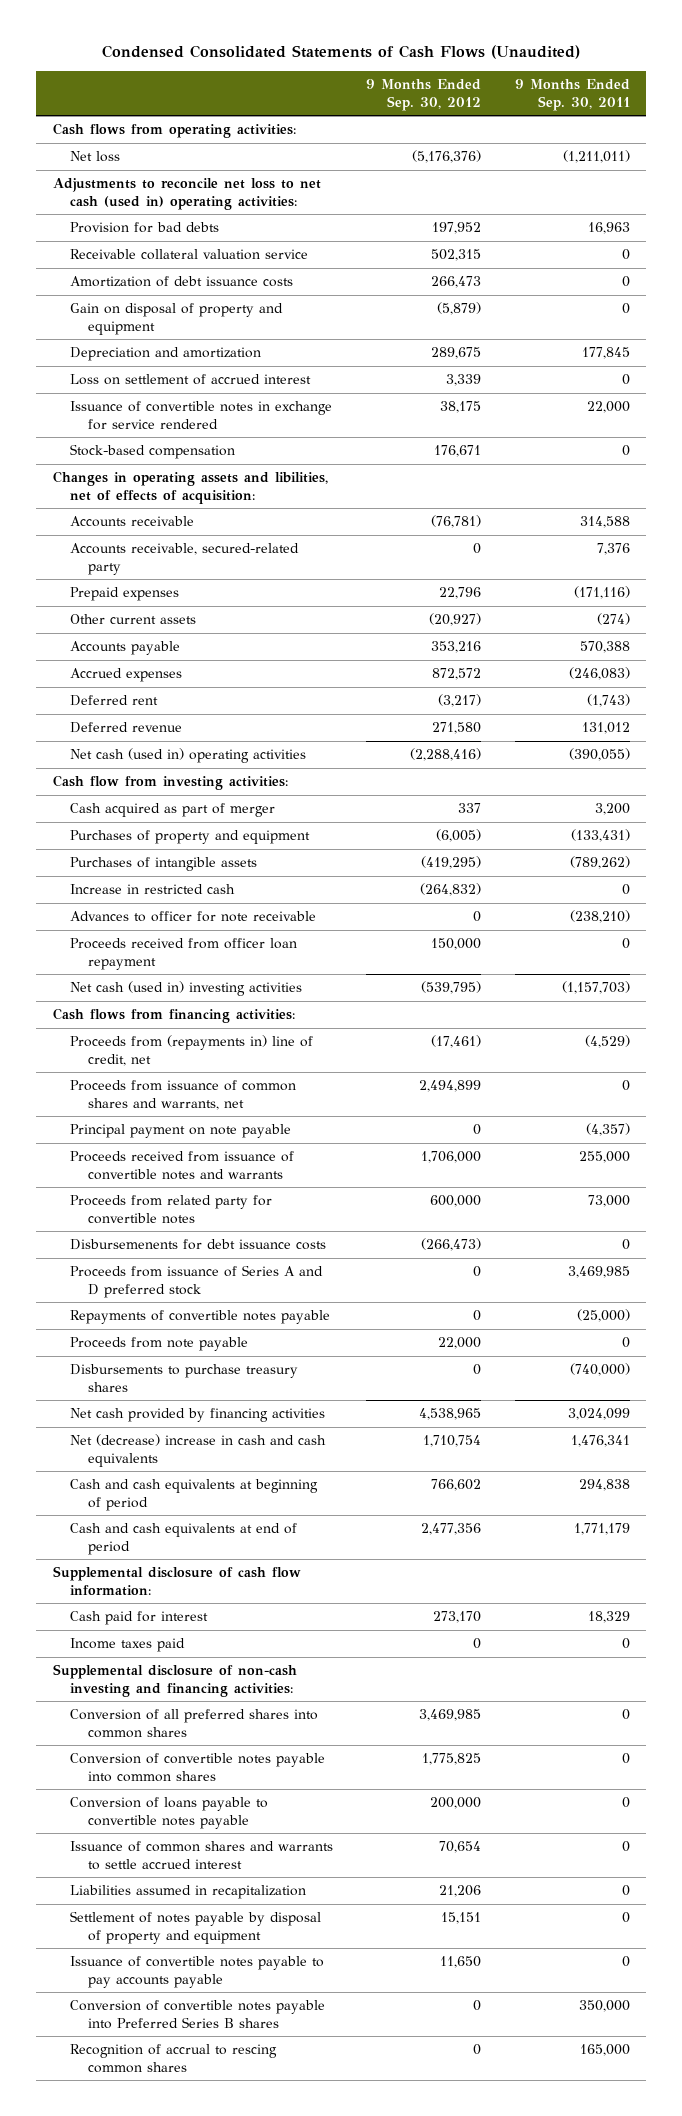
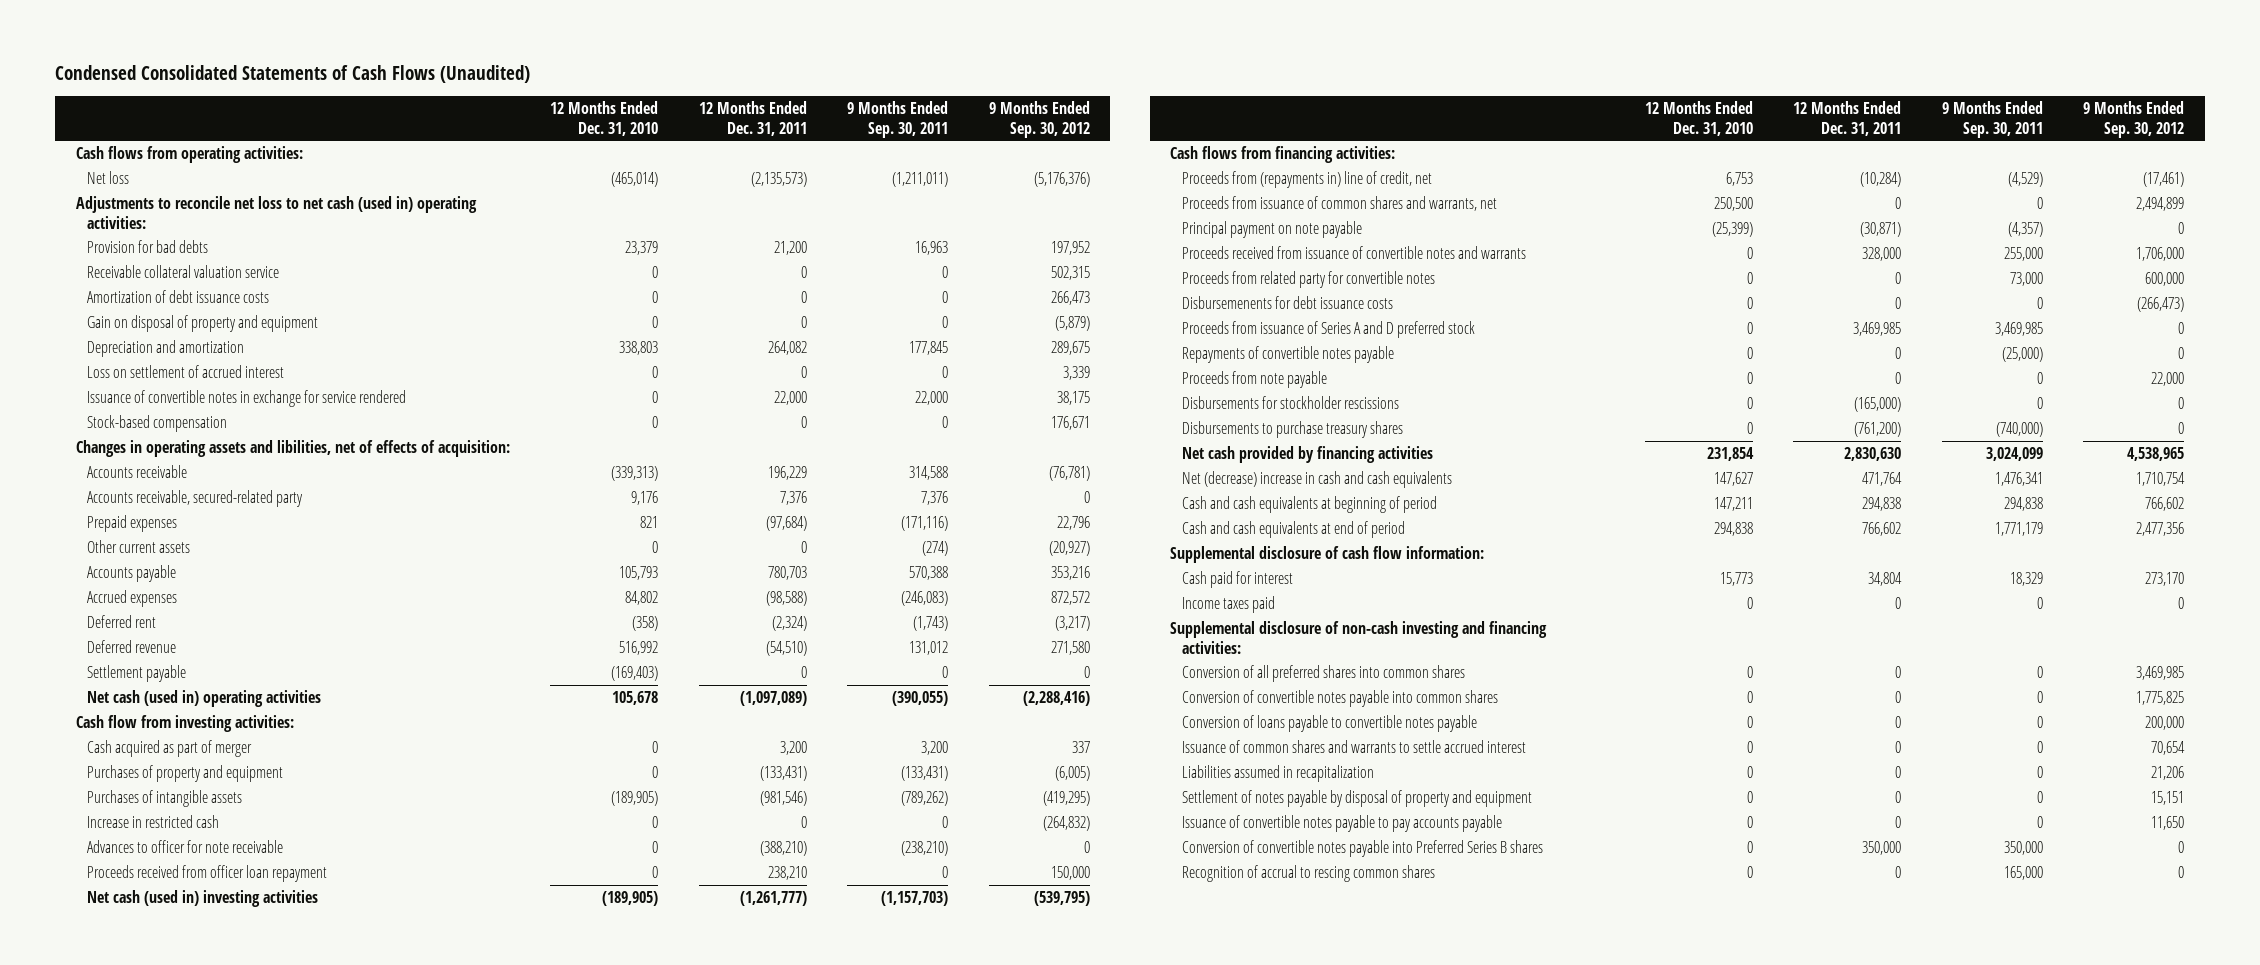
- | 9 Months Ended Sep. 30, 2012 | 9 Months Ended Sep. 30, 2011
+ | 12 Months Ended Dec. 31, 2010 | 12 Months Ended Dec. 31, 2011 | 9 Months Ended Sep. 30, 2011 | 9 Months Ended Sep. 30, 2012
+ Settlement payable | (169,403) | 0 | 0 | 0
+ Disbursements for stockholder rescissions | 0 | (165,000) | 0 | 0

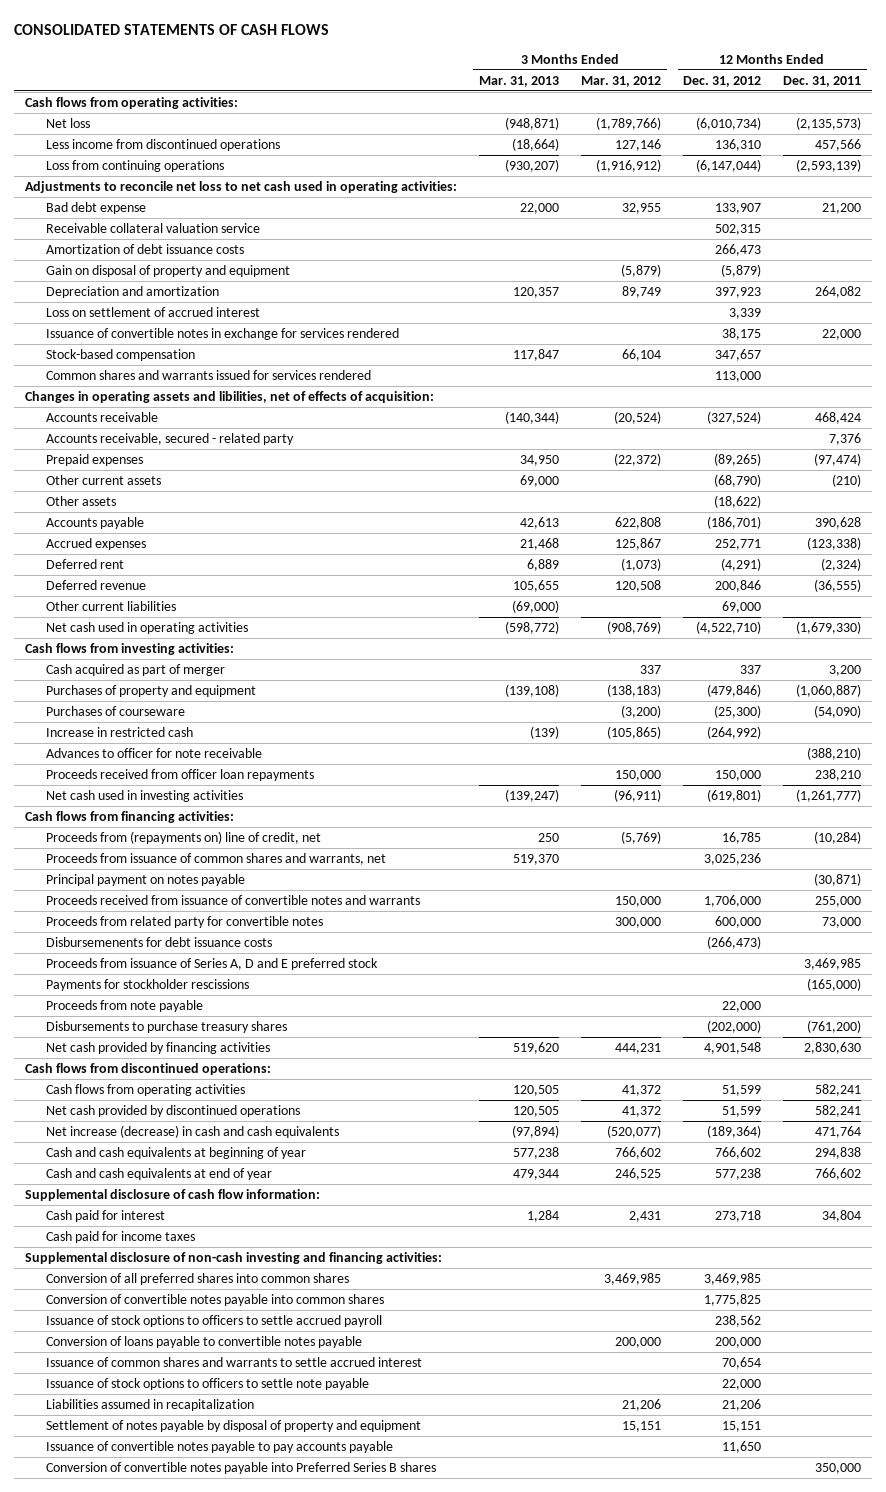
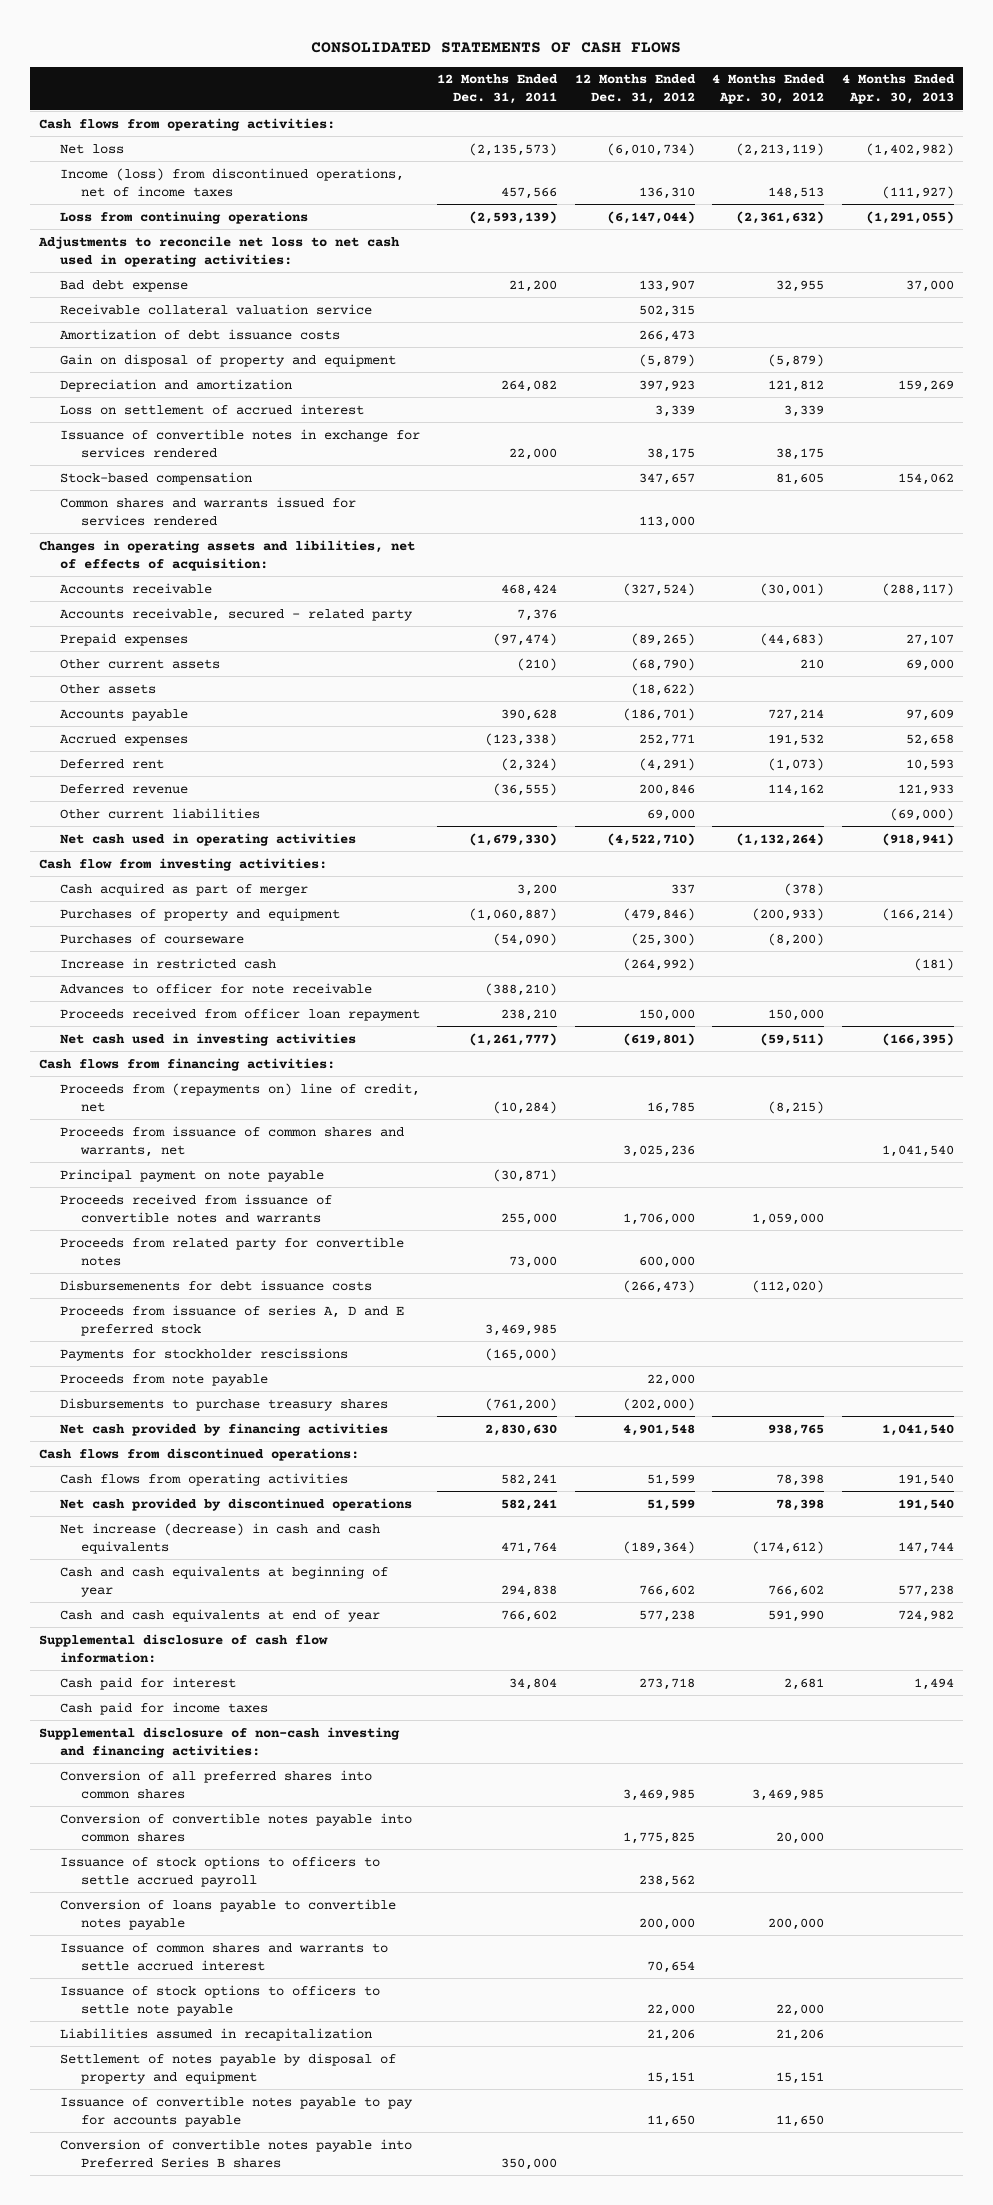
- | 3 Months Ended Mar. 31, 2013 | 3 Months Ended Mar. 31, 2012 | 12 Months Ended Dec. 31, 2012 | 12 Months Ended Dec. 31, 2011
+ | 12 Months Ended Dec. 31, 2011 | 12 Months Ended Dec. 31, 2012 | 4 Months Ended Apr. 30, 2012 | 4 Months Ended Apr. 30, 2013
- Less income from discontinued operations | (18,664) | 127,146 | 136,310 | 457,566
+ Income (loss) from discontinued operations, net of income taxes | 457,566 | 136,310 | 148,513 | (111,927)
- Cash flows from investing activities:
+ Cash flow from investing activities:
- Proceeds received from officer loan repayments | | 150,000 | 150,000 | 238,210
+ Proceeds received from officer loan repayment | 238,210 | 150,000 | 150,000 |
- Principal payment on notes payable | | | | (30,871)
+ Principal payment on note payable | (30,871) | | |
- Proceeds from issuance of Series A, D and E preferred stock | | | | 3,469,985
+ Proceeds from issuance of series A, D and E preferred stock | 3,469,985 | | |
- Issuance of convertible notes payable to pay accounts payable | | | 11,650 |
+ Issuance of convertible notes payable to pay for accounts payable | | 11,650 | 11,650 |

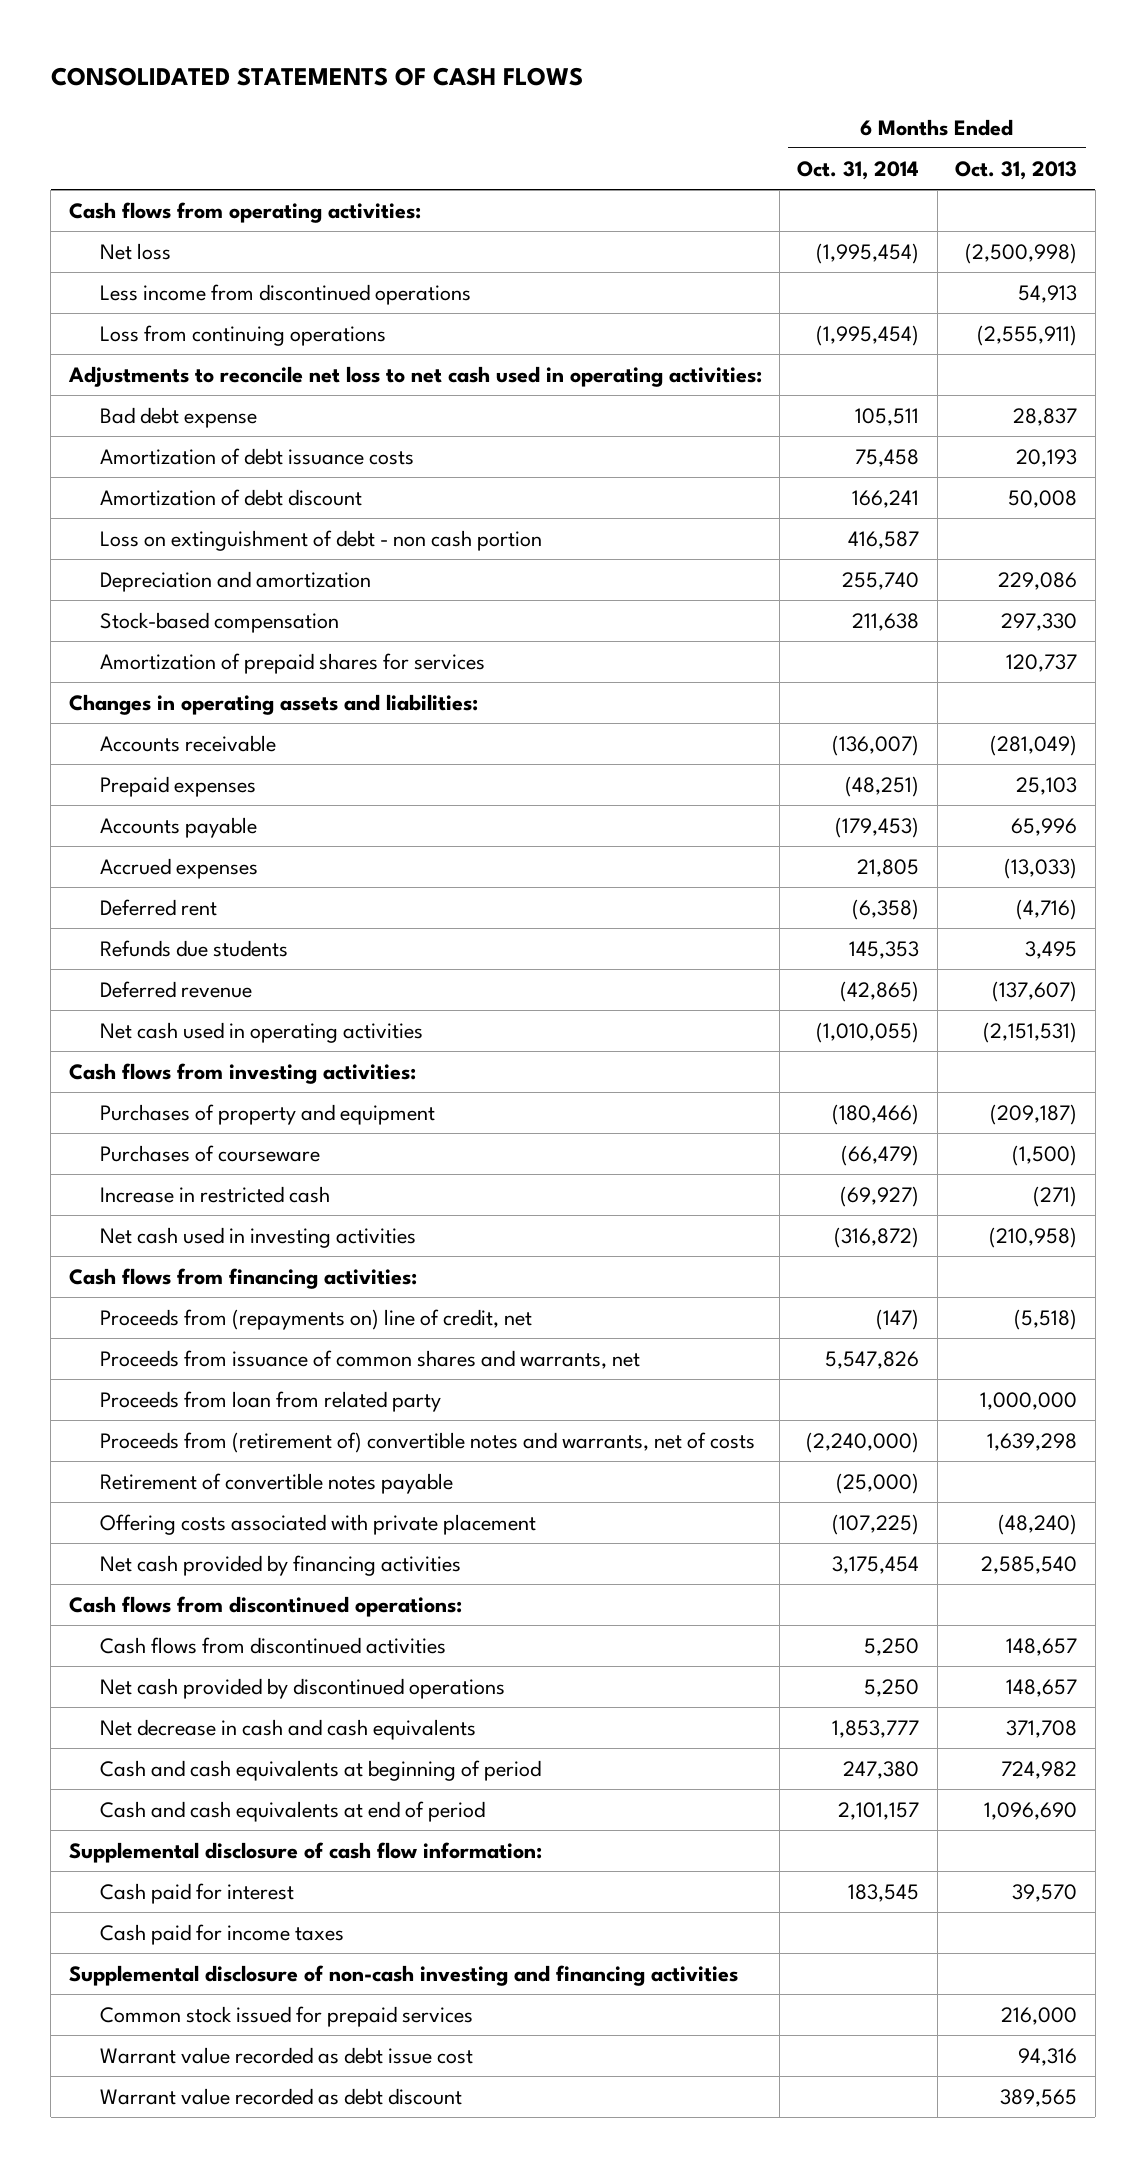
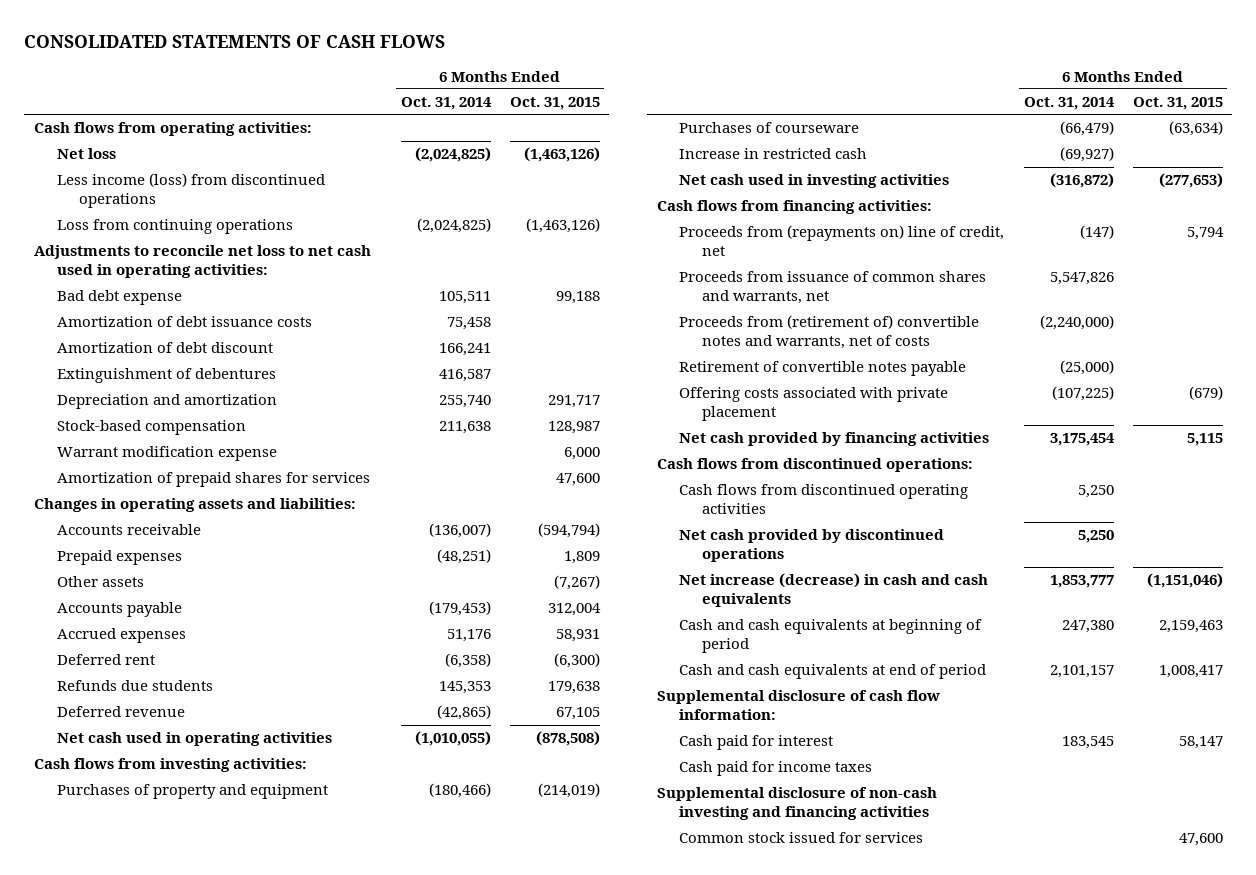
- | 6 Months Ended Oct. 31, 2014 | 6 Months Ended Oct. 31, 2013
+ | 6 Months Ended Oct. 31, 2014 | 6 Months Ended Oct. 31, 2015
- Net loss | (1,995,454) | (2,500,998)
- Less income from discontinued operations | | 54,913
- Loss from continuing operations | (1,995,454) | (2,555,911)
+ Net loss | (2,024,825) | (1,463,126)
+ Less income (loss) from discontinued operations
+ Loss from continuing operations | (2,024,825) | (1,463,126)
- Loss on extinguishment of debt - non cash portion | 416,587 |
+ Extinguishment of debentures | 416,587 |
+ Warrant modification expense | | 6,000
+ Other assets | | (7,267)
- Accrued expenses | 21,805 | (13,033)
+ Accrued expenses | 51,176 | 58,931
- Proceeds from loan from related party | | 1,000,000
- Cash flows from discontinued activities | 5,250 | 148,657
+ Cash flows from discontinued operating activities | 5,250 |
- Net decrease in cash and cash equivalents | 1,853,777 | 371,708
+ Net increase (decrease) in cash and cash equivalents | 1,853,777 | (1,151,046)
- Common stock issued for prepaid services | | 216,000
- Warrant value recorded as debt issue cost | | 94,316
- Warrant value recorded as debt discount | | 389,565
+ Common stock issued for services | | 47,600

